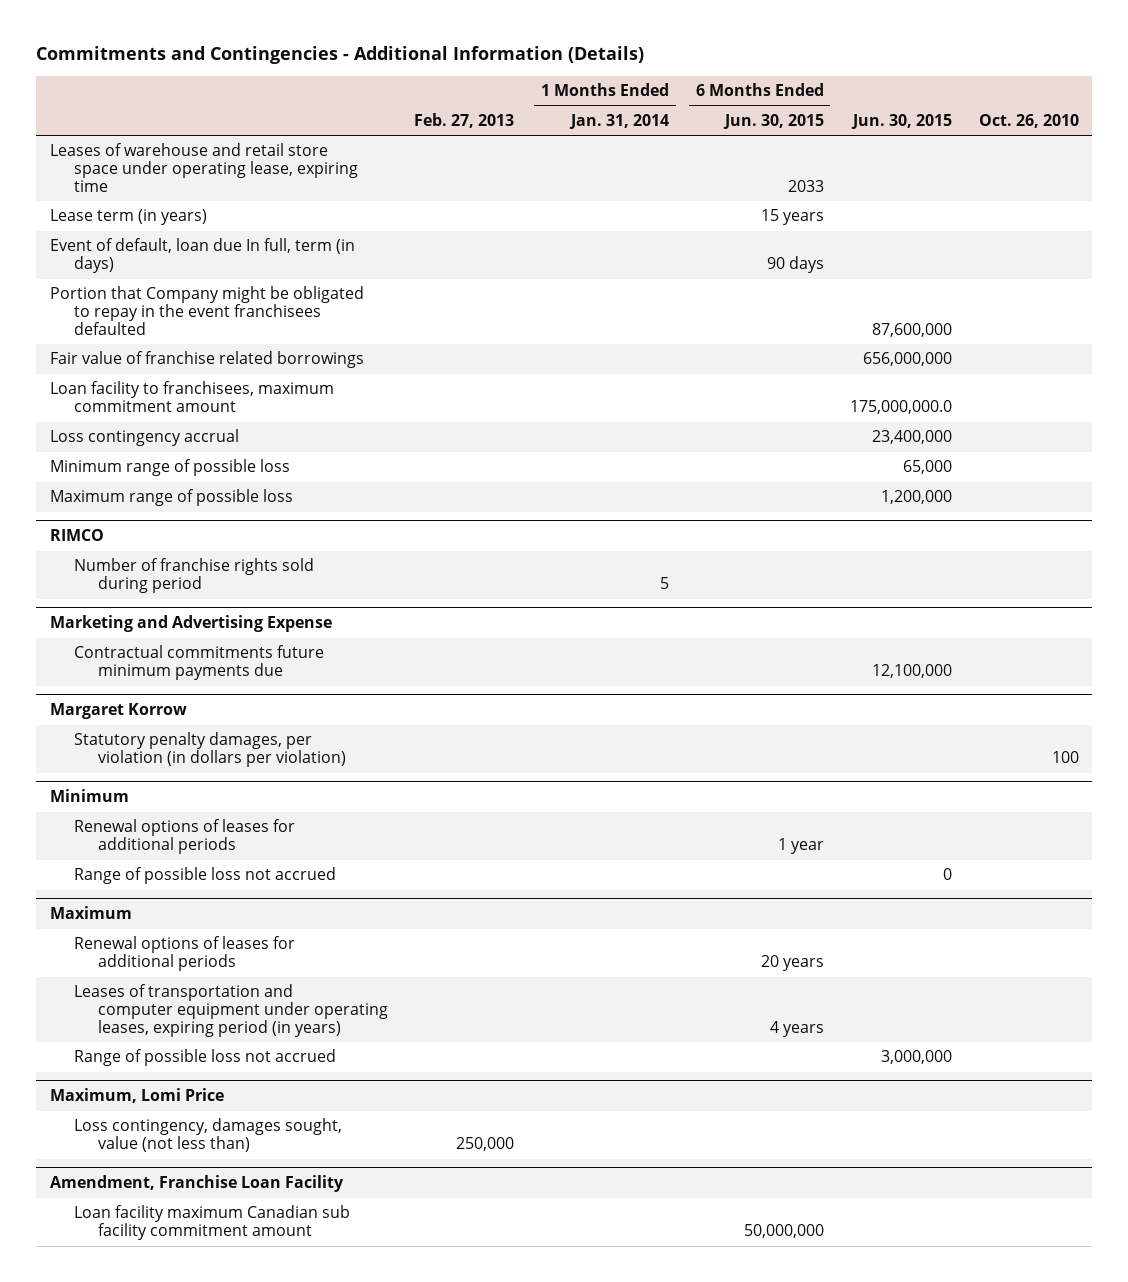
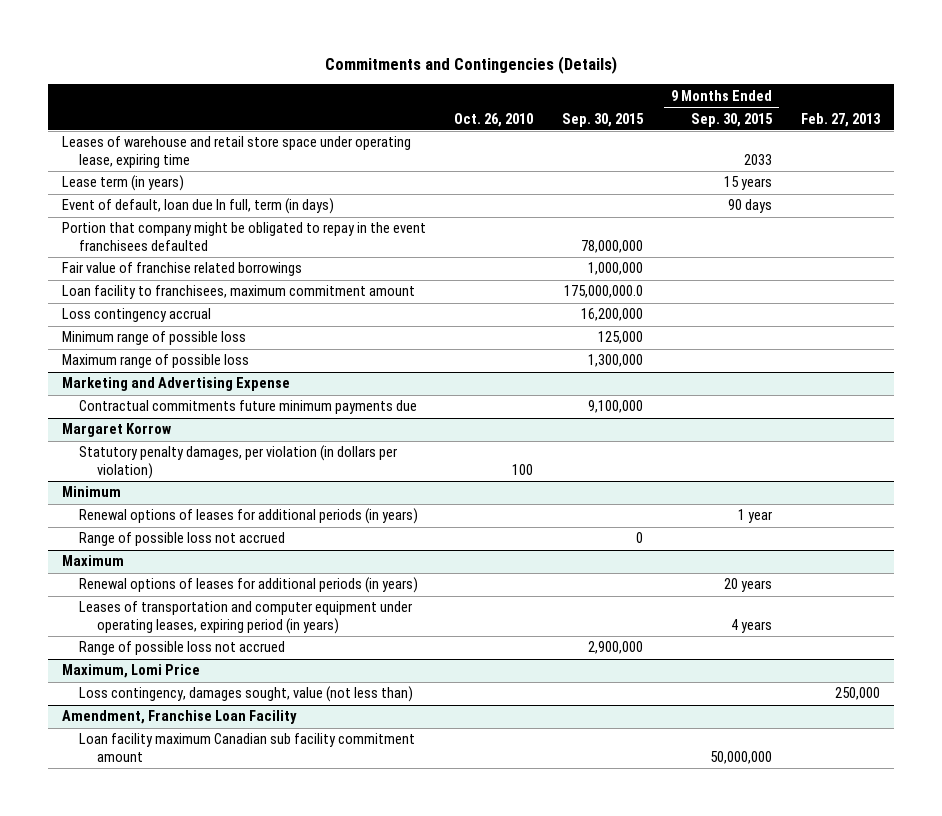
- Commitments and Contingencies - Additional Information (Details)
+ Commitments and Contingencies (Details)
- | Feb. 27, 2013 | 1 Months Ended Jan. 31, 2014 | 6 Months Ended Jun. 30, 2015 | Jun. 30, 2015 | Oct. 26, 2010
+ | Oct. 26, 2010 | Sep. 30, 2015 | 9 Months Ended Sep. 30, 2015 | Feb. 27, 2013
- Portion that Company might be obligated to repay in the event franchisees defaulted | | | | 87,600,000 |
+ Portion that company might be obligated to repay in the event franchisees defaulted | | 78,000,000 | |
- RIMCO
- Number of franchise rights sold during period | | 5 | | |
@ Minimum
- Renewal options of leases for additional periods | | | 1 year | |
+ Renewal options of leases for additional periods (in years) | | | 1 year |
@ Maximum
- Renewal options of leases for additional periods | | | 20 years | |
+ Renewal options of leases for additional periods (in years) | | | 20 years |

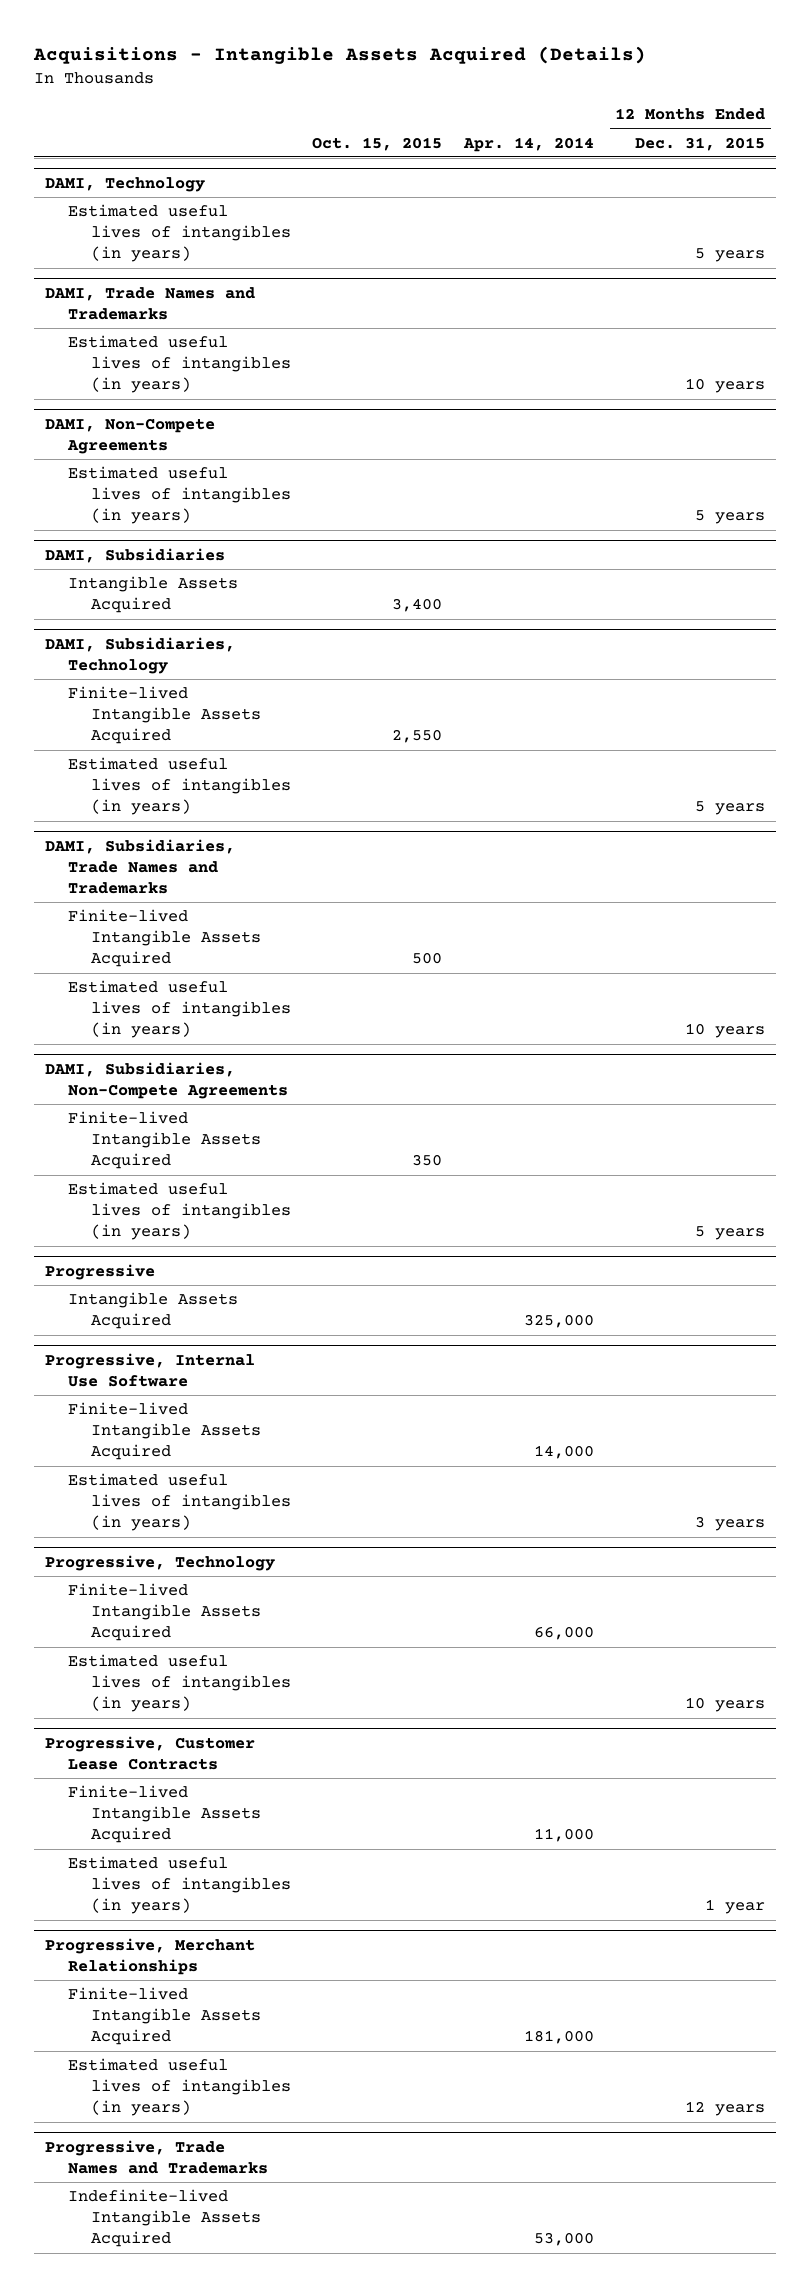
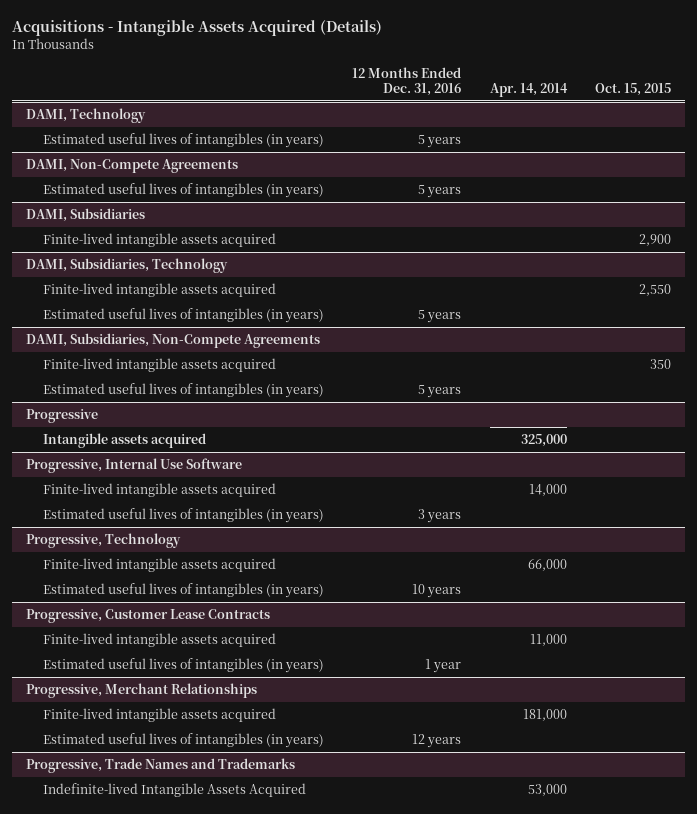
- | Oct. 15, 2015 | Apr. 14, 2014 | 12 Months Ended Dec. 31, 2015
+ | 12 Months Ended Dec. 31, 2016 | Apr. 14, 2014 | Oct. 15, 2015
- DAMI, Trade Names and Trademarks
- Estimated useful lives of intangibles (in years) | | | 10 years
@ DAMI, Subsidiaries
- Intangible Assets Acquired | 3,400 | |
+ Finite-lived intangible assets acquired | | | 2,900
@ DAMI, Subsidiaries, Technology
- Finite-lived Intangible Assets Acquired | 2,550 | |
+ Finite-lived intangible assets acquired | | | 2,550
- DAMI, Subsidiaries, Trade Names and Trademarks
- Finite-lived Intangible Assets Acquired | 500 | |
- Estimated useful lives of intangibles (in years) | | | 10 years
@ DAMI, Subsidiaries, Non-Compete Agreements
- Finite-lived Intangible Assets Acquired | 350 | |
+ Finite-lived intangible assets acquired | | | 350
@ Progressive
- Intangible Assets Acquired | | 325,000 |
+ Intangible assets acquired | | 325,000 |
@ Progressive, Internal Use Software
- Finite-lived Intangible Assets Acquired | | 14,000 |
+ Finite-lived intangible assets acquired | | 14,000 |
@ Progressive, Technology
- Finite-lived Intangible Assets Acquired | | 66,000 |
+ Finite-lived intangible assets acquired | | 66,000 |
@ Progressive, Customer Lease Contracts
- Finite-lived Intangible Assets Acquired | | 11,000 |
+ Finite-lived intangible assets acquired | | 11,000 |
@ Progressive, Merchant Relationships
- Finite-lived Intangible Assets Acquired | | 181,000 |
+ Finite-lived intangible assets acquired | | 181,000 |

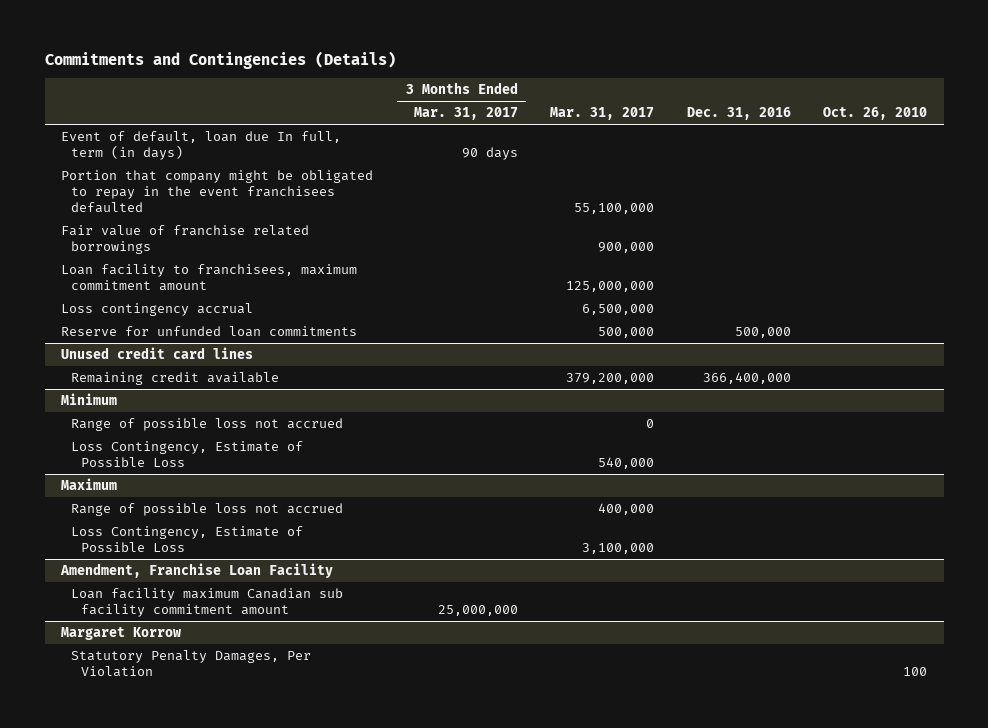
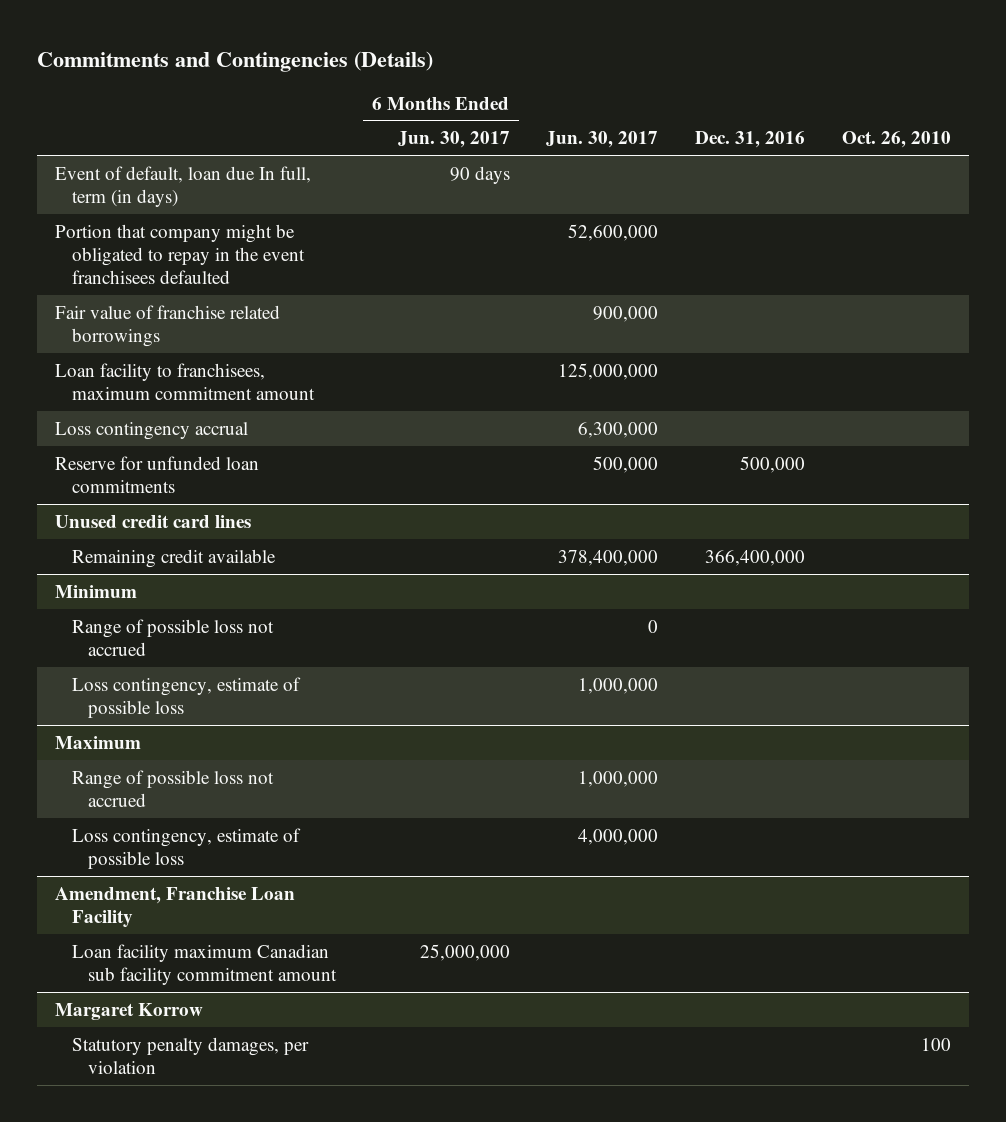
- | 3 Months Ended Mar. 31, 2017 | Mar. 31, 2017 | Dec. 31, 2016 | Oct. 26, 2010
+ | 6 Months Ended Jun. 30, 2017 | Jun. 30, 2017 | Dec. 31, 2016 | Oct. 26, 2010
@ Minimum
- Loss Contingency, Estimate of Possible Loss | | 540,000 | |
+ Loss contingency, estimate of possible loss | | 1,000,000 | |
@ Maximum
- Loss Contingency, Estimate of Possible Loss | | 3,100,000 | |
+ Loss contingency, estimate of possible loss | | 4,000,000 | |
@ Margaret Korrow
- Statutory Penalty Damages, Per Violation | | | | 100
+ Statutory penalty damages, per violation | | | | 100

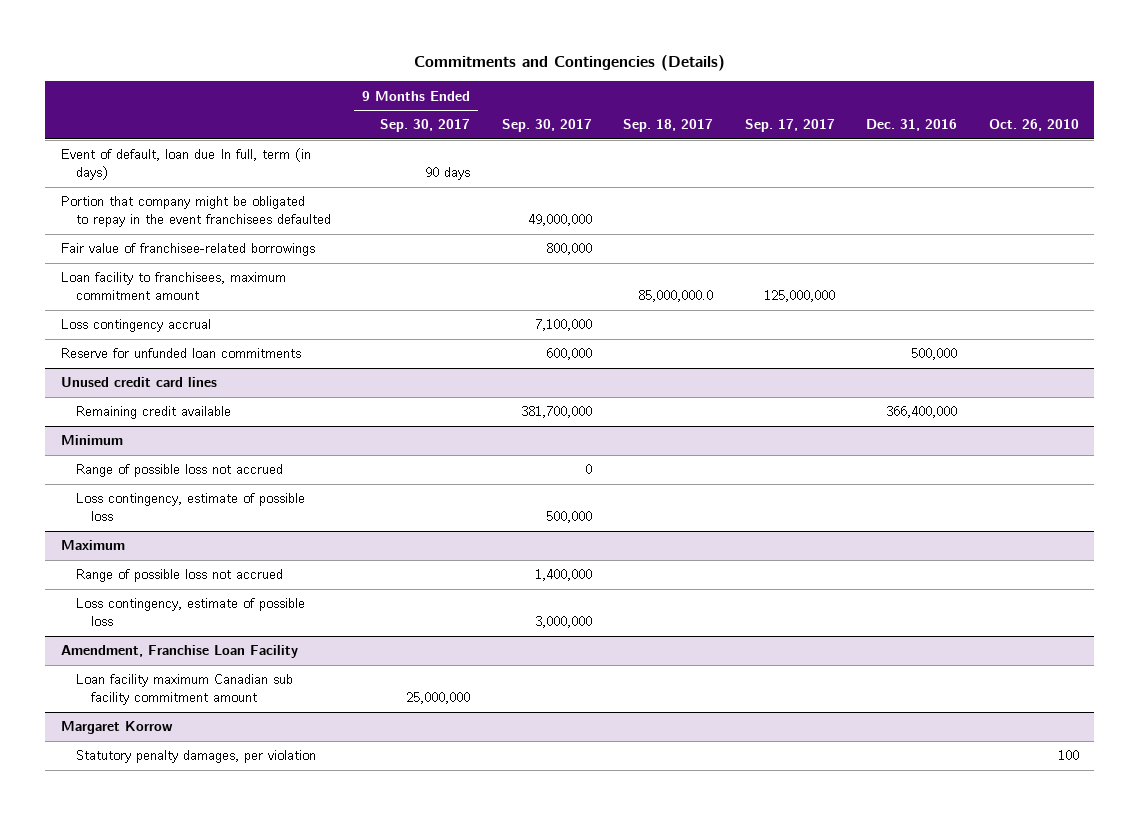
- | 6 Months Ended Jun. 30, 2017 | Jun. 30, 2017 | Dec. 31, 2016 | Oct. 26, 2010
+ | 9 Months Ended Sep. 30, 2017 | Sep. 30, 2017 | Sep. 18, 2017 | Sep. 17, 2017 | Dec. 31, 2016 | Oct. 26, 2010
- Fair value of franchise related borrowings | | 900,000 | |
+ Fair value of franchisee-related borrowings | | 800,000 | | | |

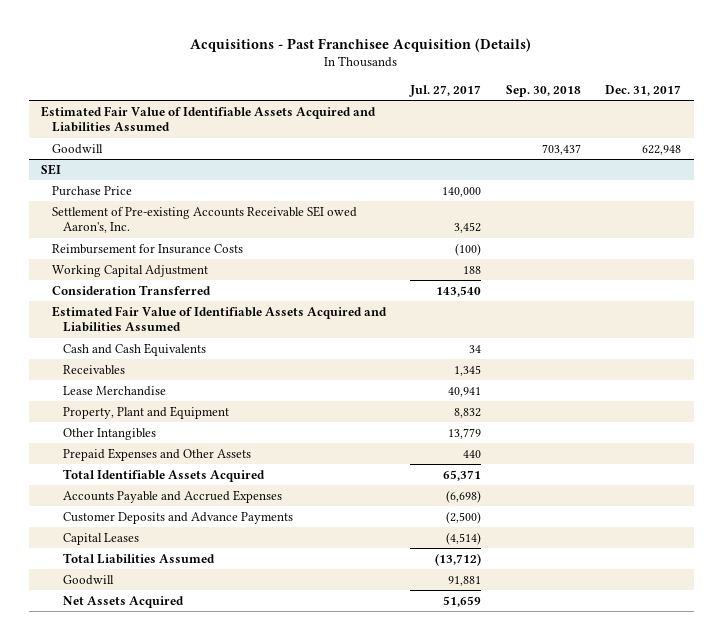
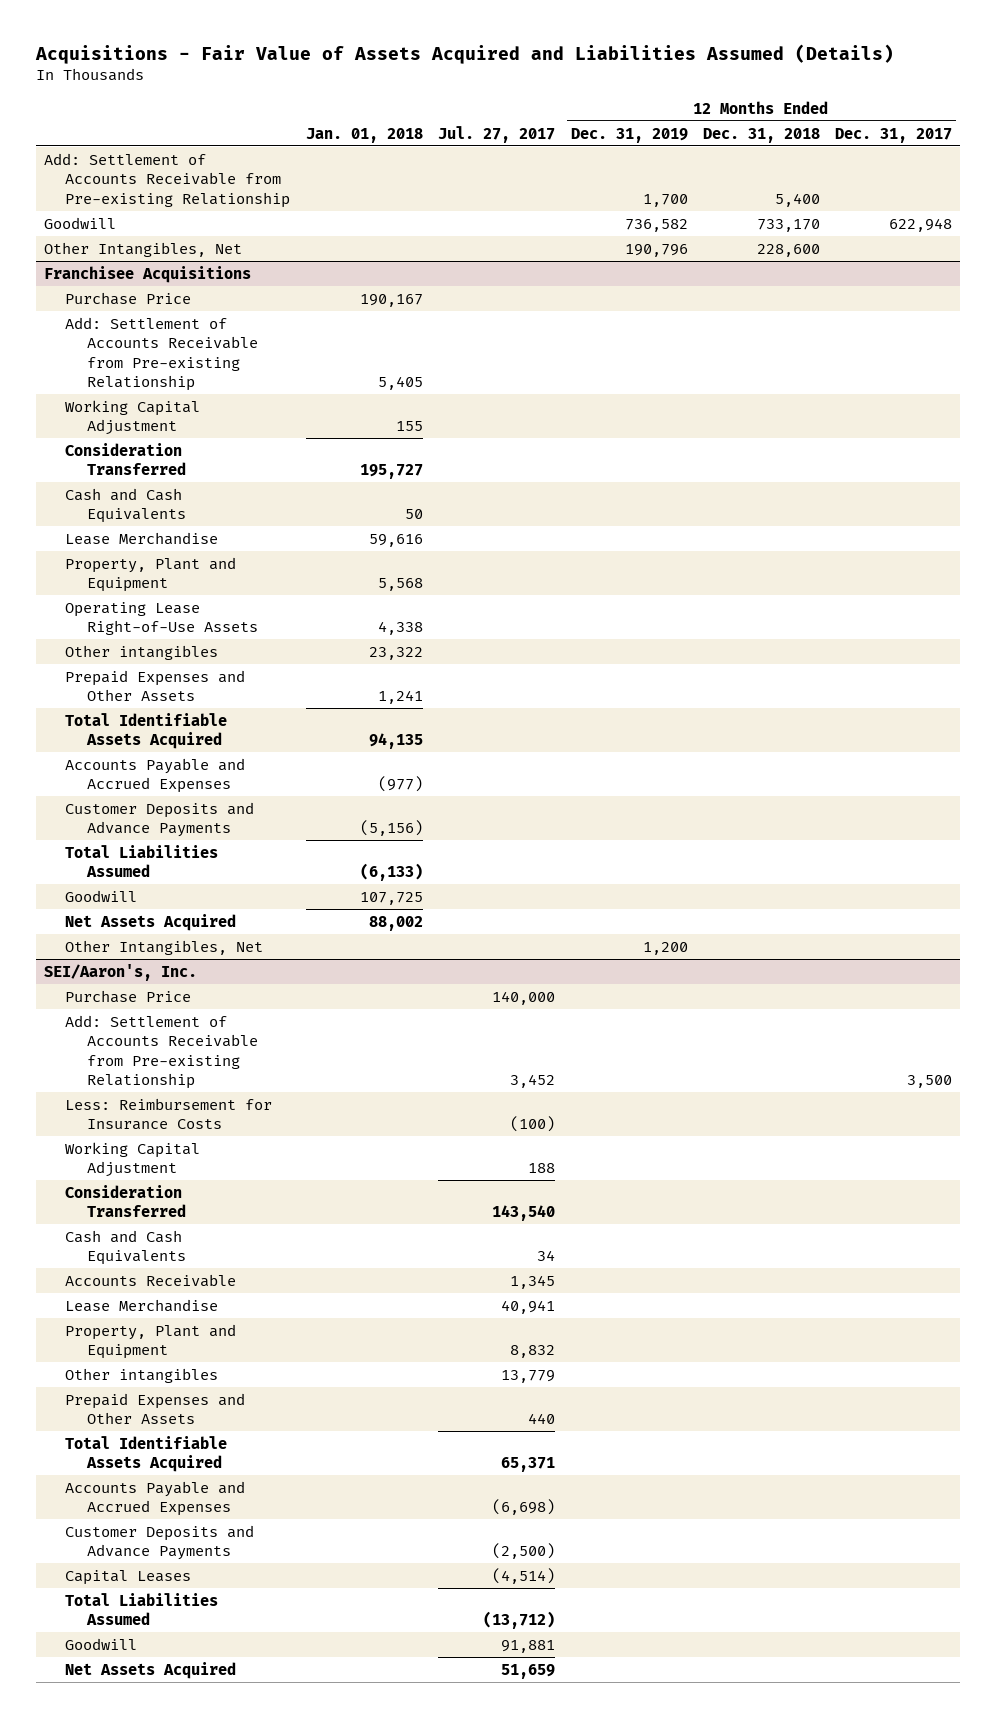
- Acquisitions - Past Franchisee Acquisition (Details)
+ Acquisitions - Fair Value of Assets Acquired and Liabilities Assumed (Details)
- | Jul. 27, 2017 | Sep. 30, 2018 | Dec. 31, 2017
+ | Jan. 01, 2018 | Jul. 27, 2017 | 12 Months Ended Dec. 31, 2019 | 12 Months Ended Dec. 31, 2018 | 12 Months Ended Dec. 31, 2017
- Estimated Fair Value of Identifiable Assets Acquired and Liabilities Assumed
+ Add: Settlement of Accounts Receivable from Pre-existing Relationship | | | 1,700 | 5,400 |
- SEI
+ Other Intangibles, Net | | | 190,796 | 228,600 |
+ Franchisee Acquisitions
+ Purchase Price | 190,167 | | | |
+ Add: Settlement of Accounts Receivable from Pre-existing Relationship | 5,405 | | | |
+ Working Capital Adjustment | 155 | | | |
+ Consideration Transferred | 195,727 | | | |
+ Cash and Cash Equivalents | 50 | | | |
+ Lease Merchandise | 59,616 | | | |
+ Property, Plant and Equipment | 5,568 | | | |
+ Operating Lease Right-of-Use Assets | 4,338 | | | |
+ Other intangibles | 23,322 | | | |
+ Prepaid Expenses and Other Assets | 1,241 | | | |
+ Total Identifiable Assets Acquired | 94,135 | | | |
+ Accounts Payable and Accrued Expenses | (977) | | | |
+ Customer Deposits and Advance Payments | (5,156) | | | |
+ Total Liabilities Assumed | (6,133) | | | |
+ Goodwill | 107,725 | | | |
+ Net Assets Acquired | 88,002 | | | |
+ Other Intangibles, Net | | | 1,200 | |
+ SEI/Aaron's, Inc.
- Settlement of Pre-existing Accounts Receivable SEI owed Aaron's, Inc. | 3,452 | |
- Reimbursement for Insurance Costs | (100) | |
+ Add: Settlement of Accounts Receivable from Pre-existing Relationship | | 3,452 | | | 3,500
+ Less: Reimbursement for Insurance Costs | | (100) | | |
- Estimated Fair Value of Identifiable Assets Acquired and Liabilities Assumed
- Receivables | 1,345 | |
+ Accounts Receivable | | 1,345 | | |
- Other Intangibles | 13,779 | |
+ Other intangibles | | 13,779 | | |

